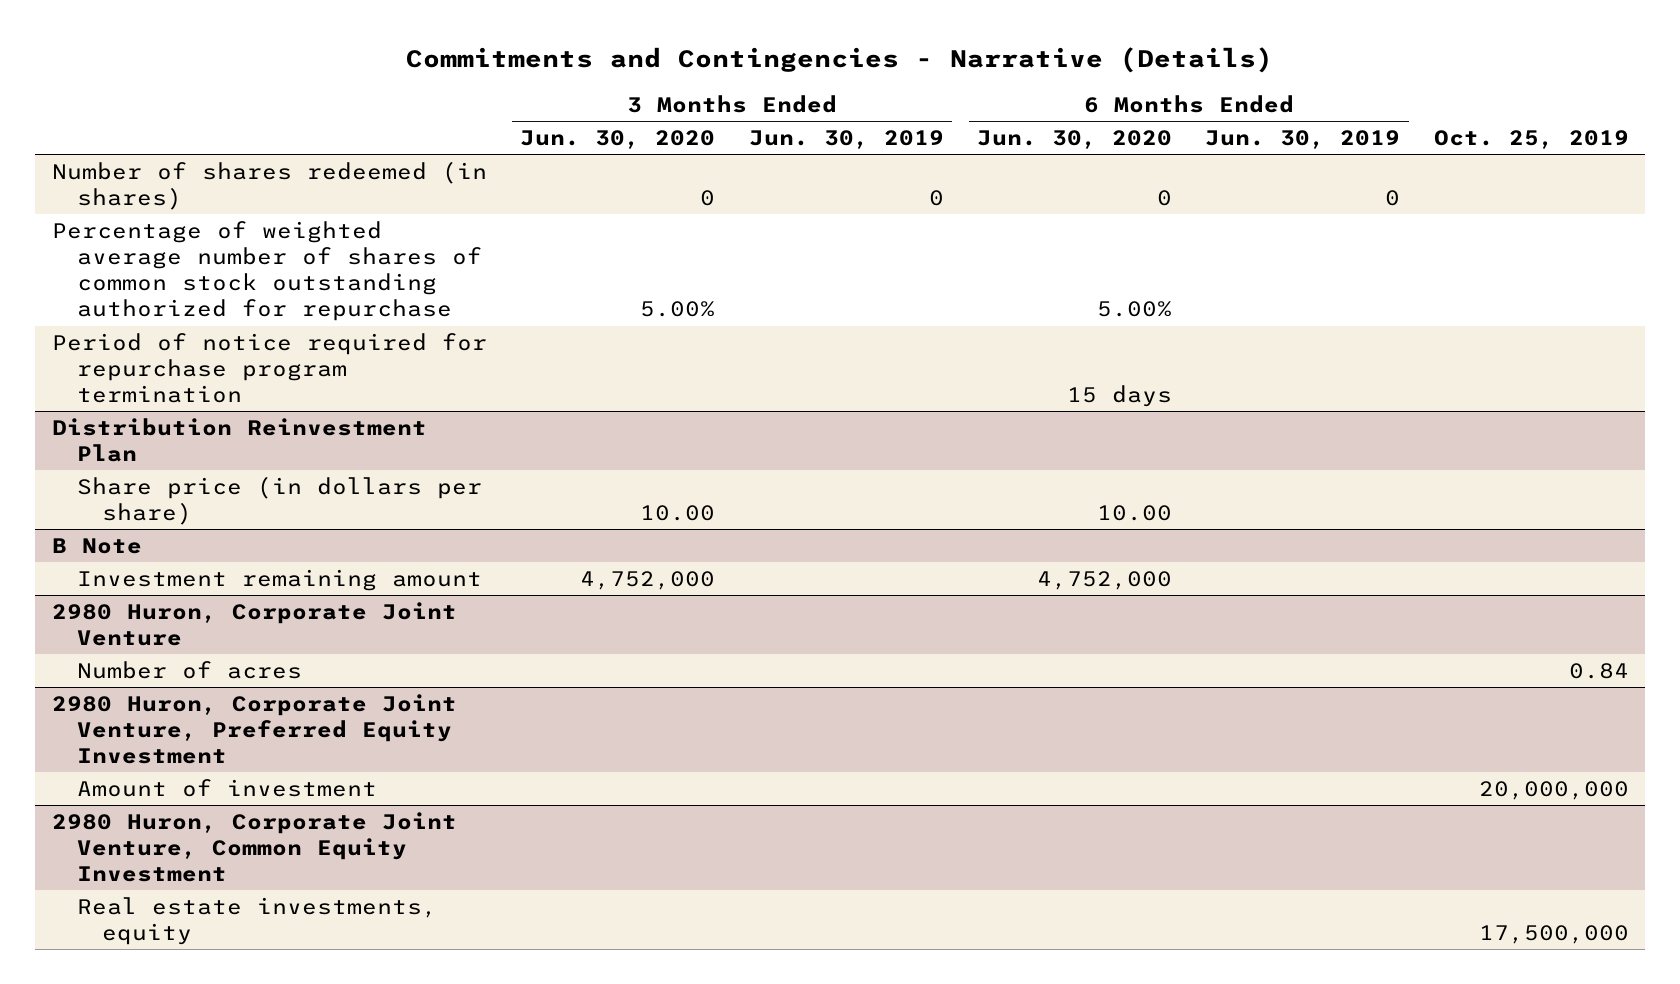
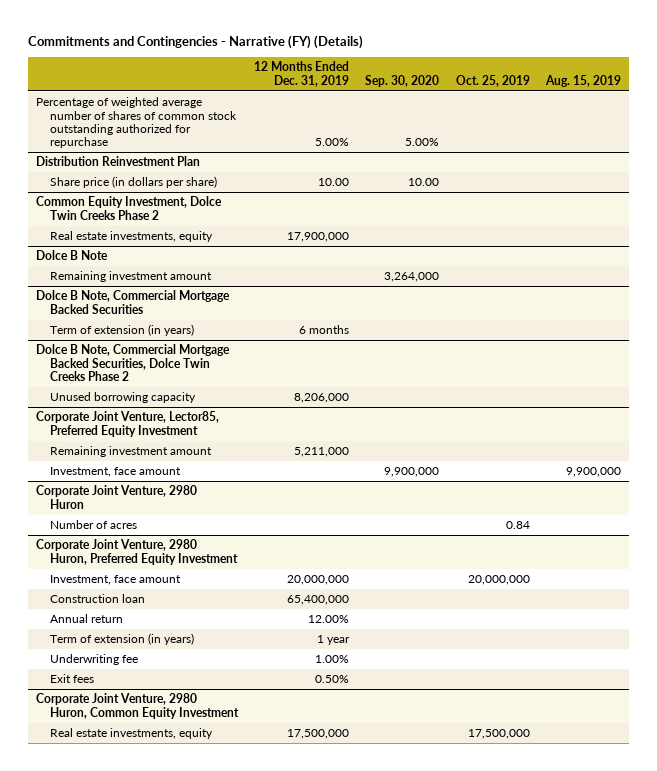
- Commitments and Contingencies - Narrative (Details)
+ Commitments and Contingencies - Narrative (FY) (Details)
- | 3 Months Ended Jun. 30, 2020 | 3 Months Ended Jun. 30, 2019 | 6 Months Ended Jun. 30, 2020 | 6 Months Ended Jun. 30, 2019 | Oct. 25, 2019
+ | 12 Months Ended Dec. 31, 2019 | Sep. 30, 2020 | Oct. 25, 2019 | Aug. 15, 2019
- Number of shares redeemed (in shares) | 0 | 0 | 0 | 0 |
- Period of notice required for repurchase program termination | | | 15 days | |
- B Note
- Investment remaining amount | 4,752,000 | | 4,752,000 | |
- 2980 Huron, Corporate Joint Venture
+ Common Equity Investment, Dolce Twin Creeks Phase 2
+ Real estate investments, equity | 17,900,000 | | |
+ Dolce B Note
+ Remaining investment amount | | 3,264,000 | |
+ Dolce B Note, Commercial Mortgage Backed Securities
+ Term of extension (in years) | 6 months | | |
+ Dolce B Note, Commercial Mortgage Backed Securities, Dolce Twin Creeks Phase 2
+ Unused borrowing capacity | 8,206,000 | | |
+ Corporate Joint Venture, Lector85, Preferred Equity Investment
+ Remaining investment amount | 5,211,000 | | |
+ Investment, face amount | | 9,900,000 | | 9,900,000
+ Corporate Joint Venture, 2980 Huron
- 2980 Huron, Corporate Joint Venture, Preferred Equity Investment
- Amount of investment | | | | | 20,000,000
- 2980 Huron, Corporate Joint Venture, Common Equity Investment
+ Corporate Joint Venture, 2980 Huron, Preferred Equity Investment
+ Investment, face amount | 20,000,000 | | 20,000,000 |
+ Construction loan | 65,400,000 | | |
+ Annual return | 12.00% | | |
+ Term of extension (in years) | 1 year | | |
+ Underwriting fee | 1.00% | | |
+ Exit fees | 0.50% | | |
+ Corporate Joint Venture, 2980 Huron, Common Equity Investment

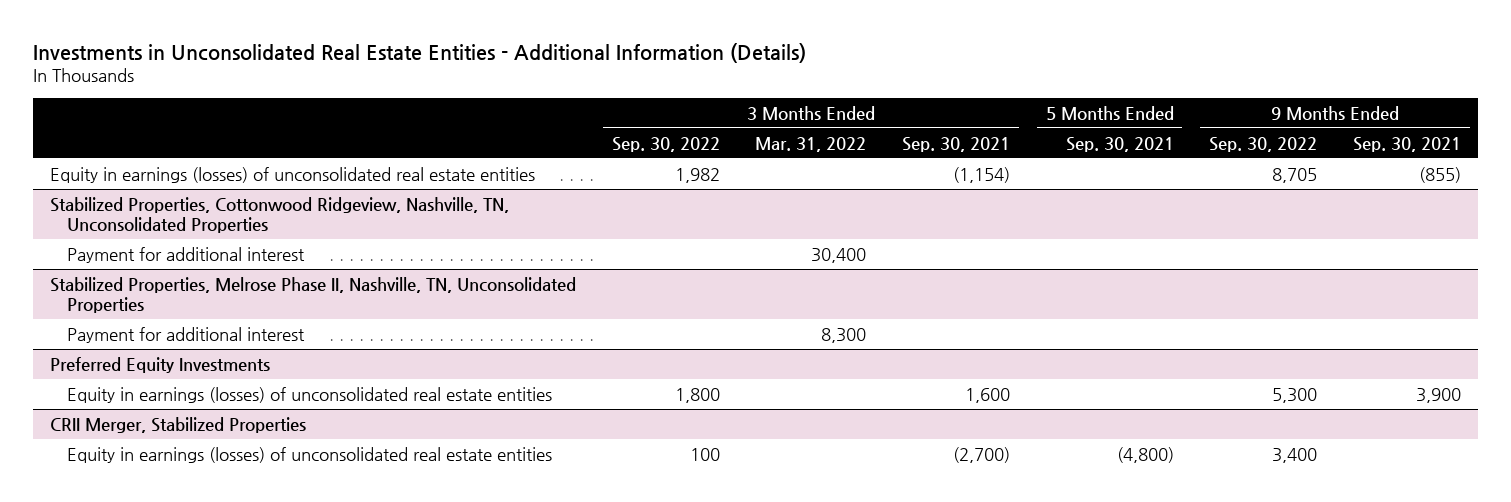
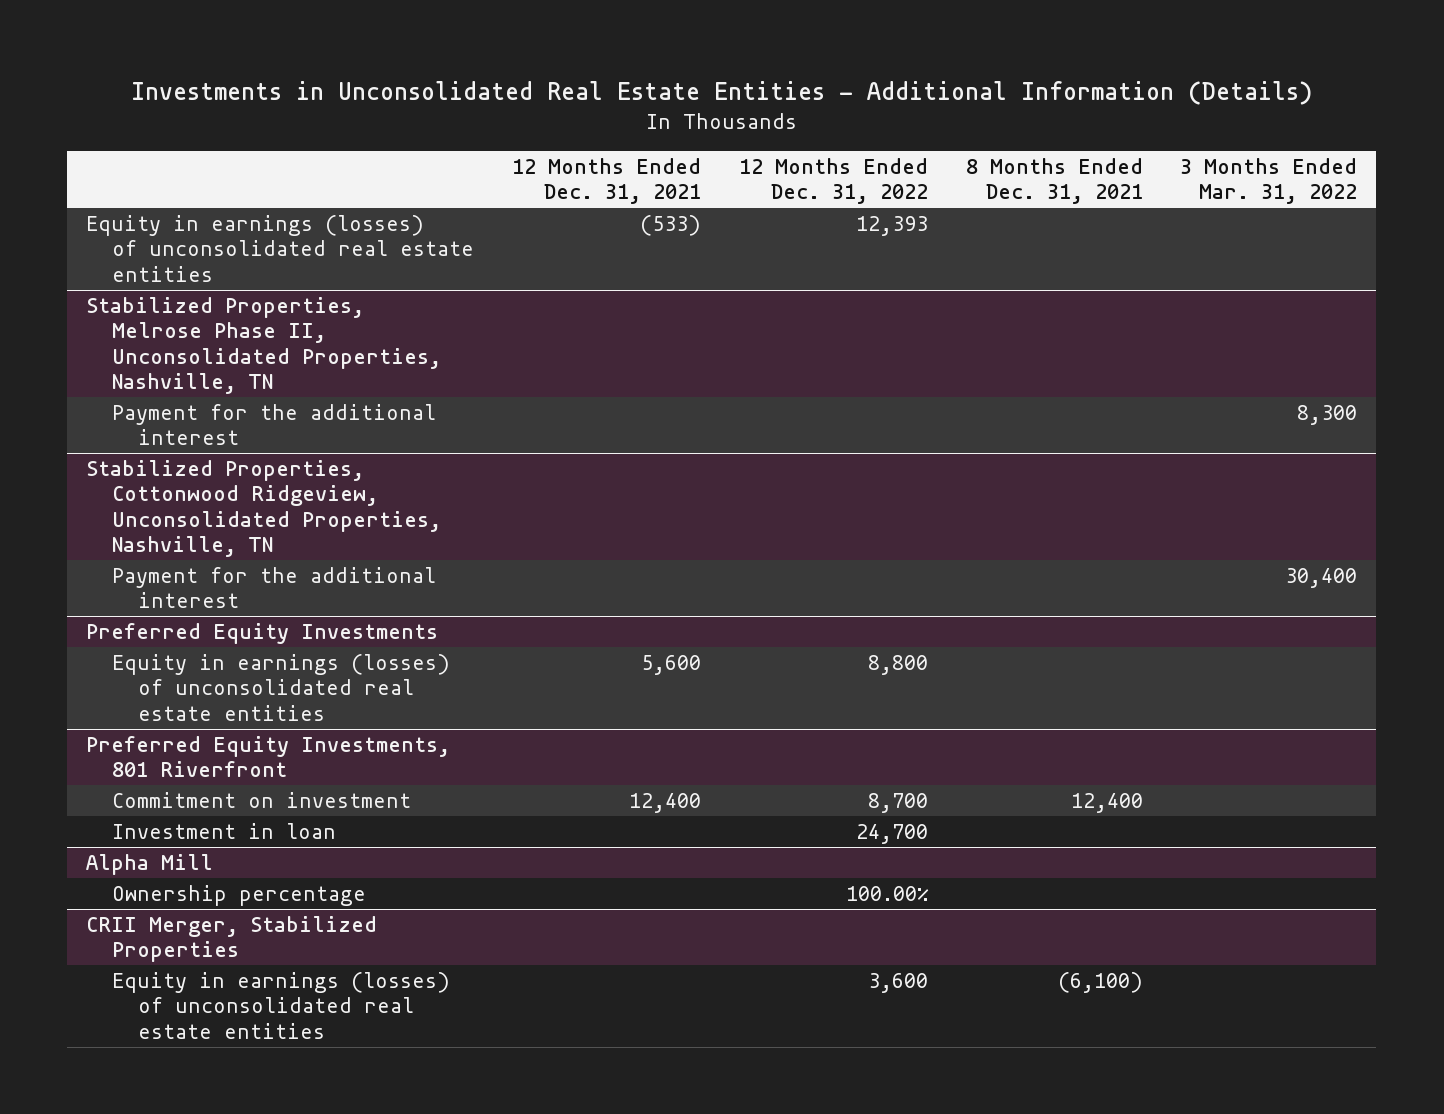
- | 3 Months Ended Sep. 30, 2022 | 3 Months Ended Mar. 31, 2022 | 3 Months Ended Sep. 30, 2021 | 5 Months Ended Sep. 30, 2021 | 9 Months Ended Sep. 30, 2022 | 9 Months Ended Sep. 30, 2021
+ | 12 Months Ended Dec. 31, 2021 | 12 Months Ended Dec. 31, 2022 | 8 Months Ended Dec. 31, 2021 | 3 Months Ended Mar. 31, 2022
- Stabilized Properties, Cottonwood Ridgeview, Nashville, TN, Unconsolidated Properties
- Payment for additional interest | | 30,400 | | | |
- Stabilized Properties, Melrose Phase II, Nashville, TN, Unconsolidated Properties
- Payment for additional interest | | 8,300 | | | |
+ Stabilized Properties, Melrose Phase II, Unconsolidated Properties, Nashville, TN
+ Payment for the additional interest | | | | 8,300
+ Stabilized Properties, Cottonwood Ridgeview, Unconsolidated Properties, Nashville, TN
+ Payment for the additional interest | | | | 30,400
+ Preferred Equity Investments, 801 Riverfront
+ Commitment on investment | 12,400 | 8,700 | 12,400 |
+ Investment in loan | | 24,700 | |
+ Alpha Mill
+ Ownership percentage | | 100.00% | |

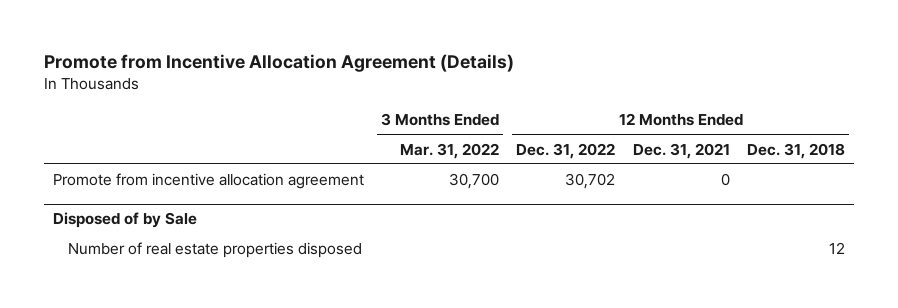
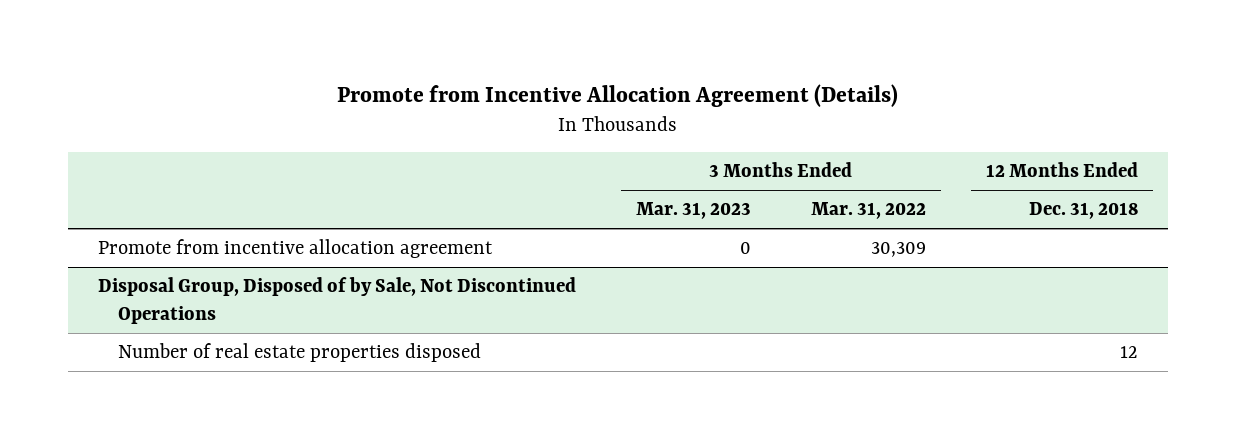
- | 3 Months Ended Mar. 31, 2022 | 12 Months Ended Dec. 31, 2022 | 12 Months Ended Dec. 31, 2021 | 12 Months Ended Dec. 31, 2018
+ | 3 Months Ended Mar. 31, 2023 | 3 Months Ended Mar. 31, 2022 | 12 Months Ended Dec. 31, 2018
- Promote from incentive allocation agreement | 30,700 | 30,702 | 0 |
- Disposed of by Sale
+ Promote from incentive allocation agreement | 0 | 30,309 |
+ Disposal Group, Disposed of by Sale, Not Discontinued Operations

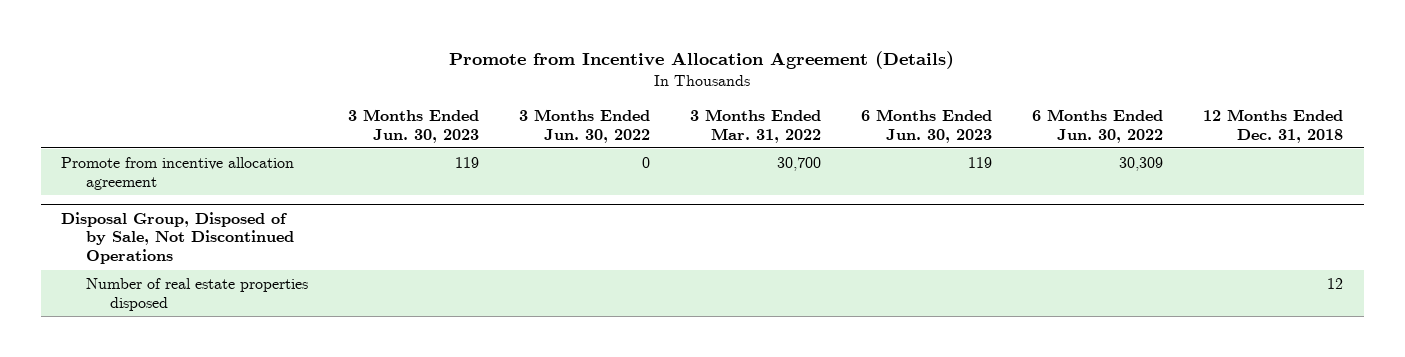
- | 3 Months Ended Mar. 31, 2023 | 3 Months Ended Mar. 31, 2022 | 12 Months Ended Dec. 31, 2018
+ | 3 Months Ended Jun. 30, 2023 | 3 Months Ended Jun. 30, 2022 | 3 Months Ended Mar. 31, 2022 | 6 Months Ended Jun. 30, 2023 | 6 Months Ended Jun. 30, 2022 | 12 Months Ended Dec. 31, 2018
- Promote from incentive allocation agreement | 0 | 30,309 |
+ Promote from incentive allocation agreement | 119 | 0 | 30,700 | 119 | 30,309 |

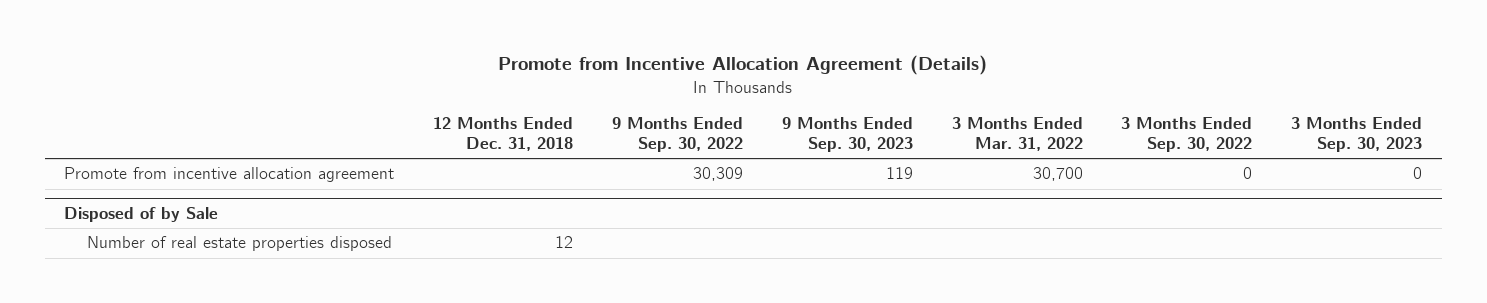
- | 3 Months Ended Jun. 30, 2023 | 3 Months Ended Jun. 30, 2022 | 3 Months Ended Mar. 31, 2022 | 6 Months Ended Jun. 30, 2023 | 6 Months Ended Jun. 30, 2022 | 12 Months Ended Dec. 31, 2018
+ | 12 Months Ended Dec. 31, 2018 | 9 Months Ended Sep. 30, 2022 | 9 Months Ended Sep. 30, 2023 | 3 Months Ended Mar. 31, 2022 | 3 Months Ended Sep. 30, 2022 | 3 Months Ended Sep. 30, 2023
- Disposal Group, Disposed of by Sale, Not Discontinued Operations
+ Disposed of by Sale

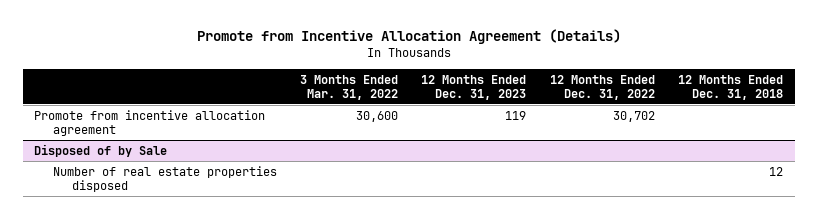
- | 12 Months Ended Dec. 31, 2018 | 9 Months Ended Sep. 30, 2022 | 9 Months Ended Sep. 30, 2023 | 3 Months Ended Mar. 31, 2022 | 3 Months Ended Sep. 30, 2022 | 3 Months Ended Sep. 30, 2023
+ | 3 Months Ended Mar. 31, 2022 | 12 Months Ended Dec. 31, 2023 | 12 Months Ended Dec. 31, 2022 | 12 Months Ended Dec. 31, 2018
- Promote from incentive allocation agreement | | 30,309 | 119 | 30,700 | 0 | 0
+ Promote from incentive allocation agreement | 30,600 | 119 | 30,702 |

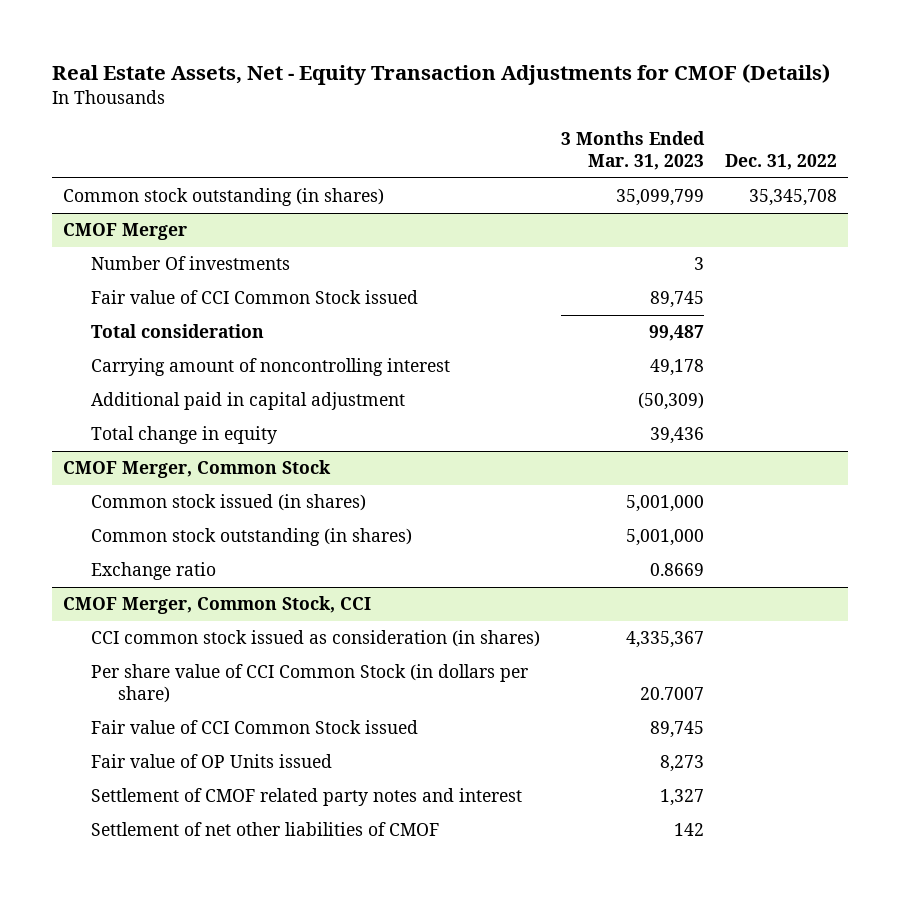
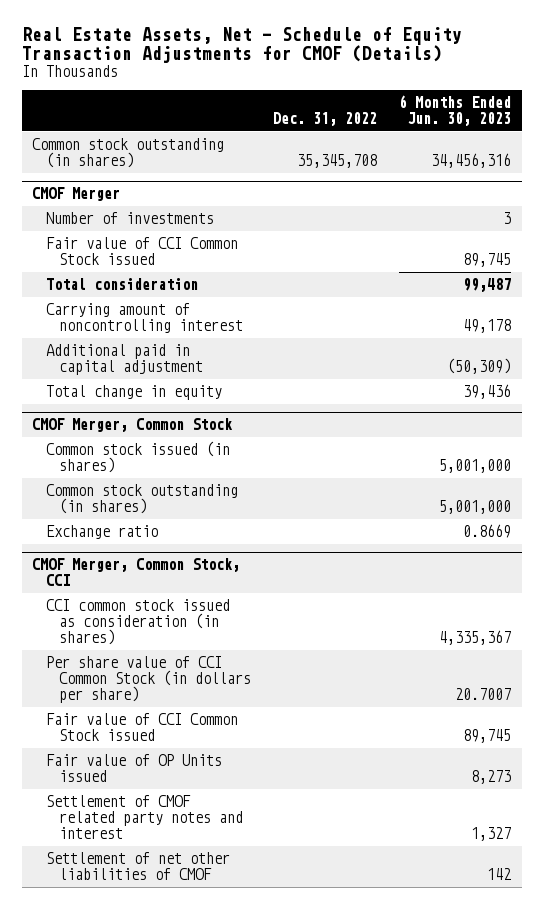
- Real Estate Assets, Net - Equity Transaction Adjustments for CMOF (Details)
+ Real Estate Assets, Net - Schedule of Equity Transaction Adjustments for CMOF (Details)
- | 3 Months Ended Mar. 31, 2023 | Dec. 31, 2022
+ | Dec. 31, 2022 | 6 Months Ended Jun. 30, 2023
@ CMOF Merger
- Number Of investments | 3 |
+ Number of investments | | 3

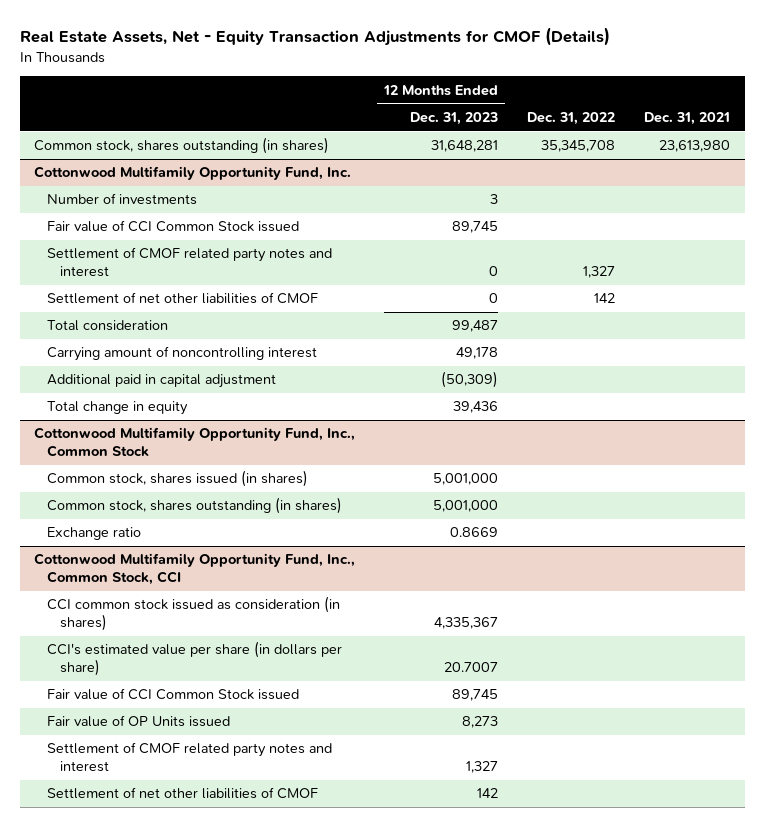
- Real Estate Assets, Net - Schedule of Equity Transaction Adjustments for CMOF (Details)
+ Real Estate Assets, Net - Equity Transaction Adjustments for CMOF (Details)
- | Dec. 31, 2022 | 6 Months Ended Jun. 30, 2023
+ | 12 Months Ended Dec. 31, 2023 | Dec. 31, 2022 | Dec. 31, 2021
- Common stock outstanding (in shares) | 35,345,708 | 34,456,316
- CMOF Merger
+ Common stock, shares outstanding (in shares) | 31,648,281 | 35,345,708 | 23,613,980
+ Cottonwood Multifamily Opportunity Fund, Inc.
+ Settlement of CMOF related party notes and interest | 0 | 1,327 |
+ Settlement of net other liabilities of CMOF | 0 | 142 |
- CMOF Merger, Common Stock
- Common stock issued (in shares) | | 5,001,000
- Common stock outstanding (in shares) | | 5,001,000
- Exchange ratio | | 0.8669
- CMOF Merger, Common Stock, CCI
- CCI common stock issued as consideration (in shares) | | 4,335,367
- Per share value of CCI Common Stock (in dollars per share) | | 20.7007
- Fair value of CCI Common Stock issued | | 89,745
- Fair value of OP Units issued | | 8,273
- Settlement of CMOF related party notes and interest | | 1,327
- Settlement of net other liabilities of CMOF | | 142
+ Cottonwood Multifamily Opportunity Fund, Inc., Common Stock
+ Common stock, shares issued (in shares) | 5,001,000 | |
+ Common stock, shares outstanding (in shares) | 5,001,000 | |
+ Exchange ratio | 0.8669 | |
+ Cottonwood Multifamily Opportunity Fund, Inc., Common Stock, CCI
+ CCI common stock issued as consideration (in shares) | 4,335,367 | |
+ CCI's estimated value per share (in dollars per share) | 20.7007 | |
+ Fair value of CCI Common Stock issued | 89,745 | |
+ Fair value of OP Units issued | 8,273 | |
+ Settlement of CMOF related party notes and interest | 1,327 | |
+ Settlement of net other liabilities of CMOF | 142 | |

